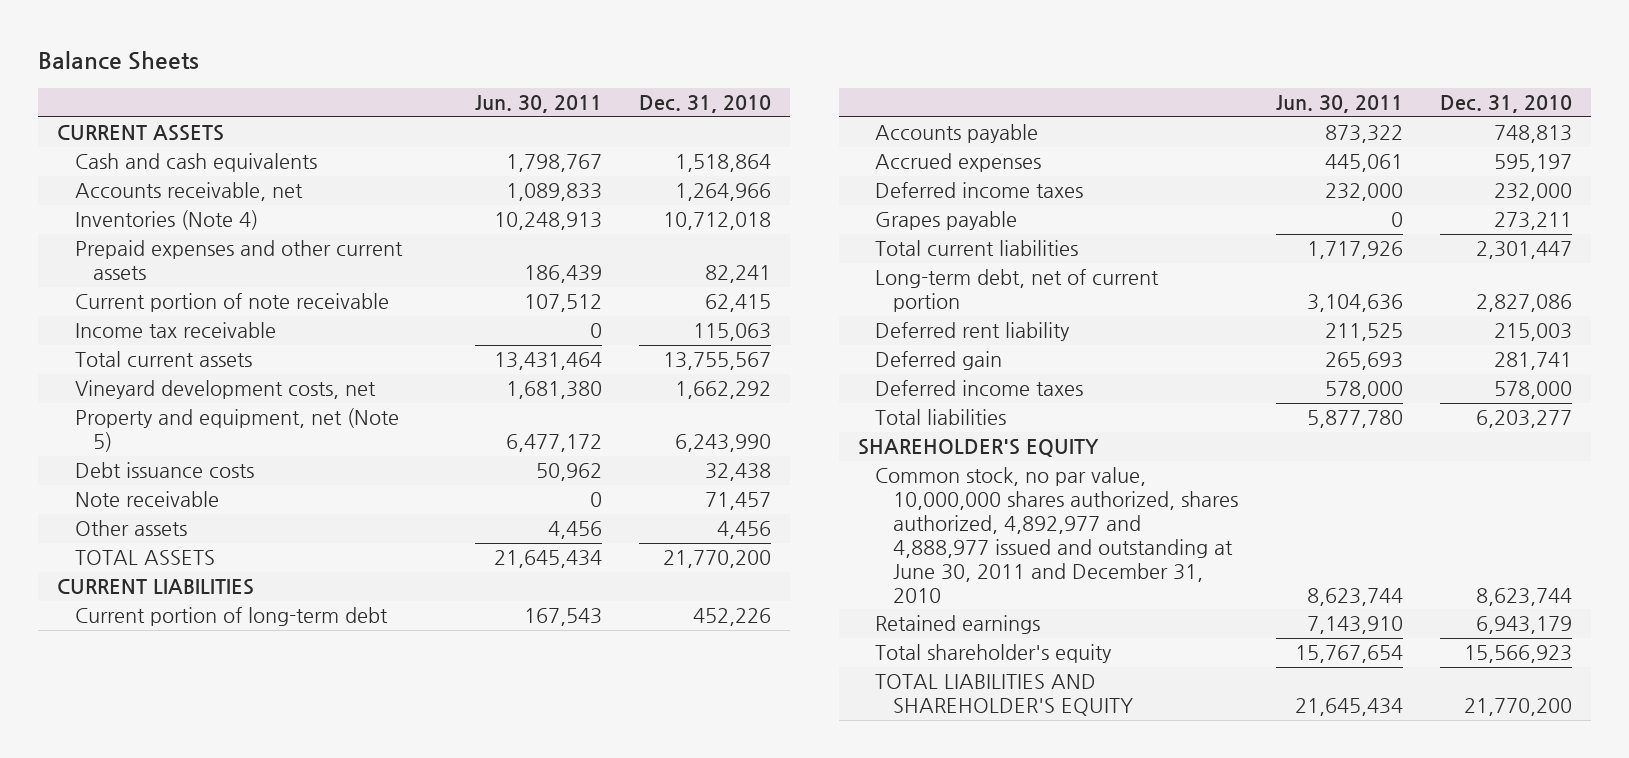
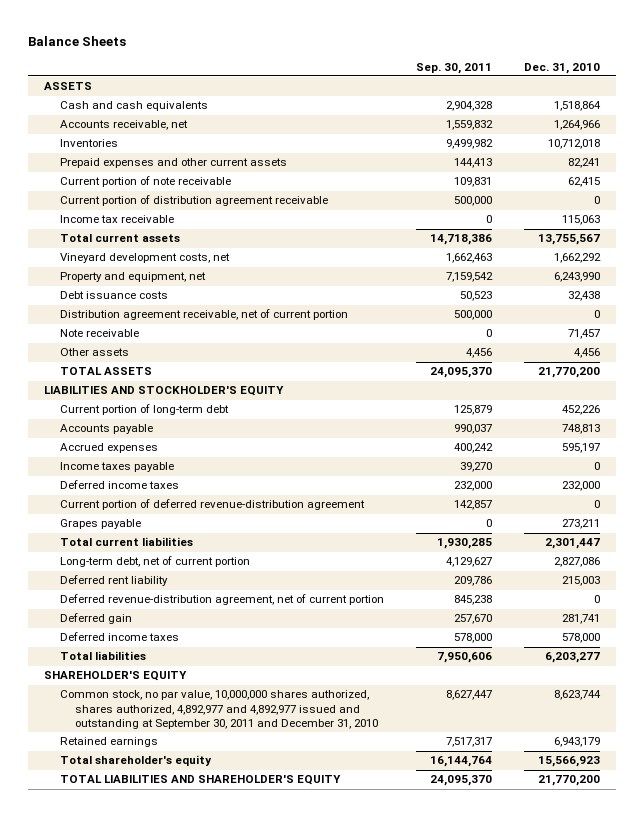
- | Jun. 30, 2011 | Dec. 31, 2010
+ | Sep. 30, 2011 | Dec. 31, 2010
- CURRENT ASSETS
+ ASSETS
- Inventories (Note 4) | 10,248,913 | 10,712,018
+ Inventories | 9,499,982 | 10,712,018
+ Current portion of distribution agreement receivable | 500,000 | 0
- Property and equipment, net (Note 5) | 6,477,172 | 6,243,990
+ Property and equipment, net | 7,159,542 | 6,243,990
+ Distribution agreement receivable, net of current portion | 500,000 | 0
- CURRENT LIABILITIES
+ LIABILITIES AND STOCKHOLDER'S EQUITY
+ Income taxes payable | 39,270 | 0
+ Current portion of deferred revenue-distribution agreement | 142,857 | 0
+ Deferred revenue-distribution agreement, net of current portion | 845,238 | 0
- Common stock, no par value, 10,000,000 shares authorized, shares authorized, 4,892,977 and 4,888,977 issued and outstanding at June 30, 2011 and December 31, 2010 | 8,623,744 | 8,623,744
+ Common stock, no par value, 10,000,000 shares authorized, shares authorized, 4,892,977 and 4,892,977 issued and outstanding at September 30, 2011 and December 31, 2010 | 8,627,447 | 8,623,744

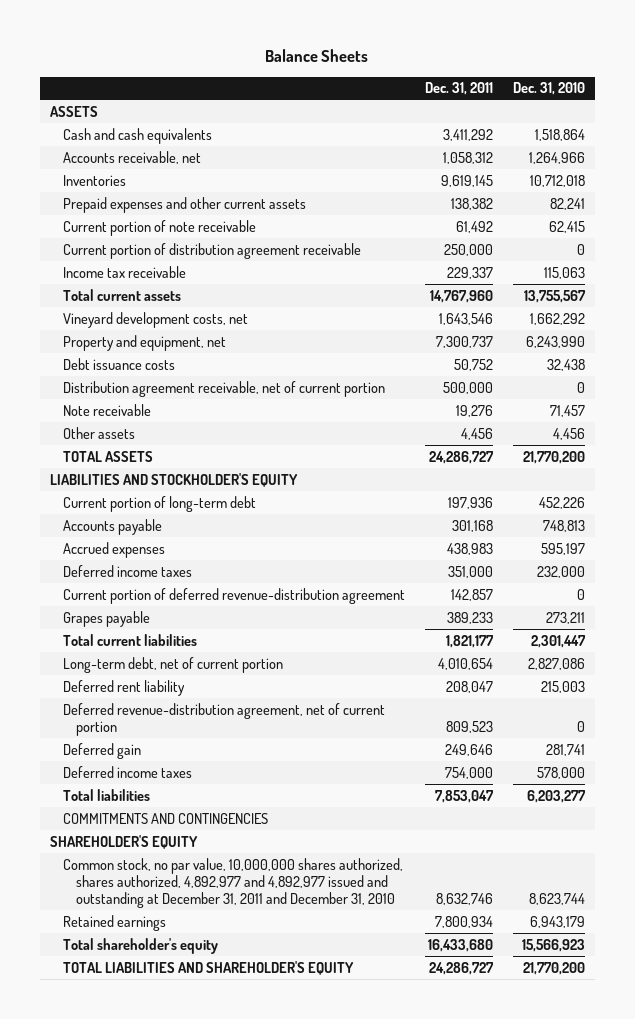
- | Sep. 30, 2011 | Dec. 31, 2010
+ | Dec. 31, 2011 | Dec. 31, 2010
- Income taxes payable | 39,270 | 0
+ COMMITMENTS AND CONTINGENCIES
- Common stock, no par value, 10,000,000 shares authorized, shares authorized, 4,892,977 and 4,892,977 issued and outstanding at September 30, 2011 and December 31, 2010 | 8,627,447 | 8,623,744
+ Common stock, no par value, 10,000,000 shares authorized, shares authorized, 4,892,977 and 4,892,977 issued and outstanding at December 31, 2011 and December 31, 2010 | 8,632,746 | 8,623,744

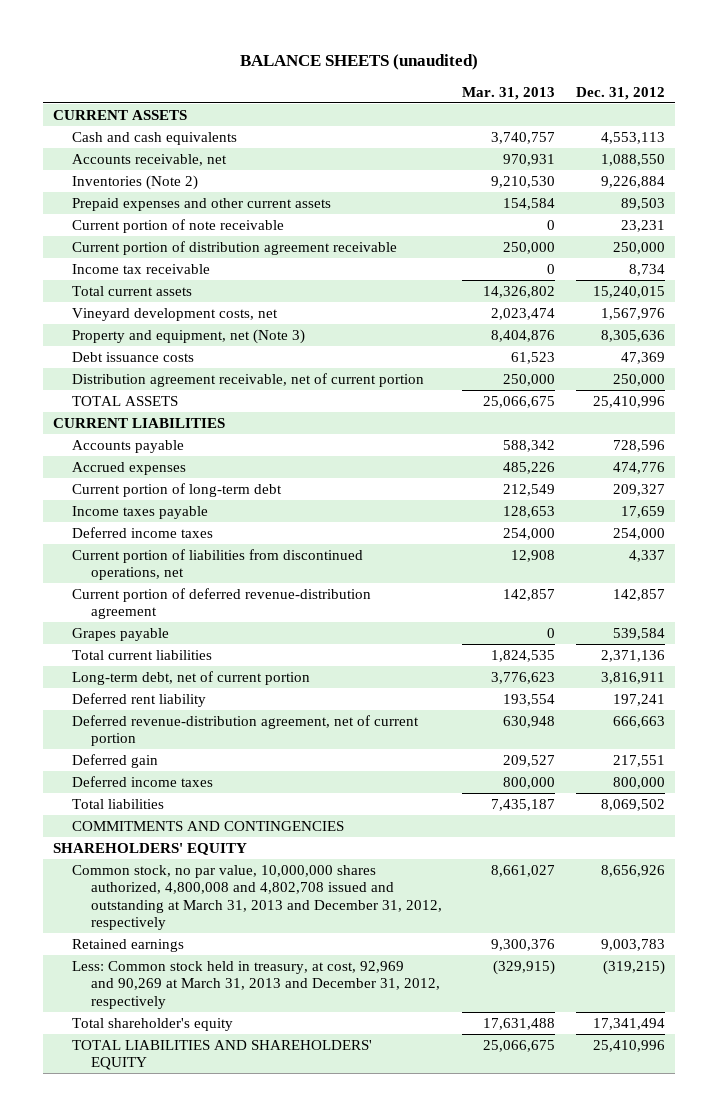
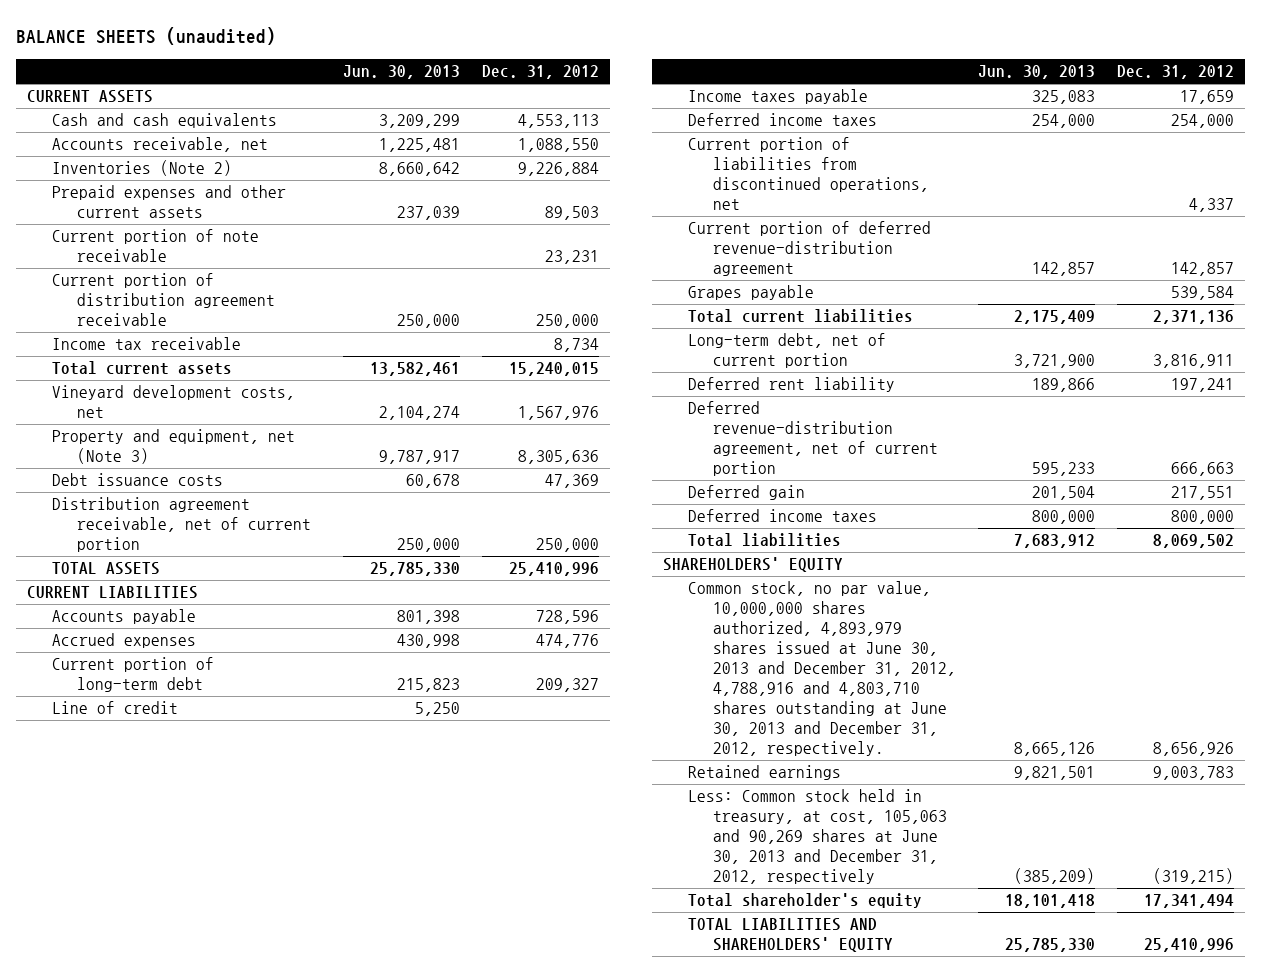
- | Mar. 31, 2013 | Dec. 31, 2012
+ | Jun. 30, 2013 | Dec. 31, 2012
+ Line of credit | 5,250 |
- COMMITMENTS AND CONTINGENCIES
- Common stock, no par value, 10,000,000 shares authorized, 4,800,008 and 4,802,708 issued and outstanding at March 31, 2013 and December 31, 2012, respectively | 8,661,027 | 8,656,926
+ Common stock, no par value, 10,000,000 shares authorized, 4,893,979 shares issued at June 30, 2013 and December 31, 2012, 4,788,916 and 4,803,710 shares outstanding at June 30, 2013 and December 31, 2012, respectively. | 8,665,126 | 8,656,926
- Less: Common stock held in treasury, at cost, 92,969 and 90,269 at March 31, 2013 and December 31, 2012, respectively | (329,915) | (319,215)
+ Less: Common stock held in treasury, at cost, 105,063 and 90,269 shares at June 30, 2013 and December 31, 2012, respectively | (385,209) | (319,215)

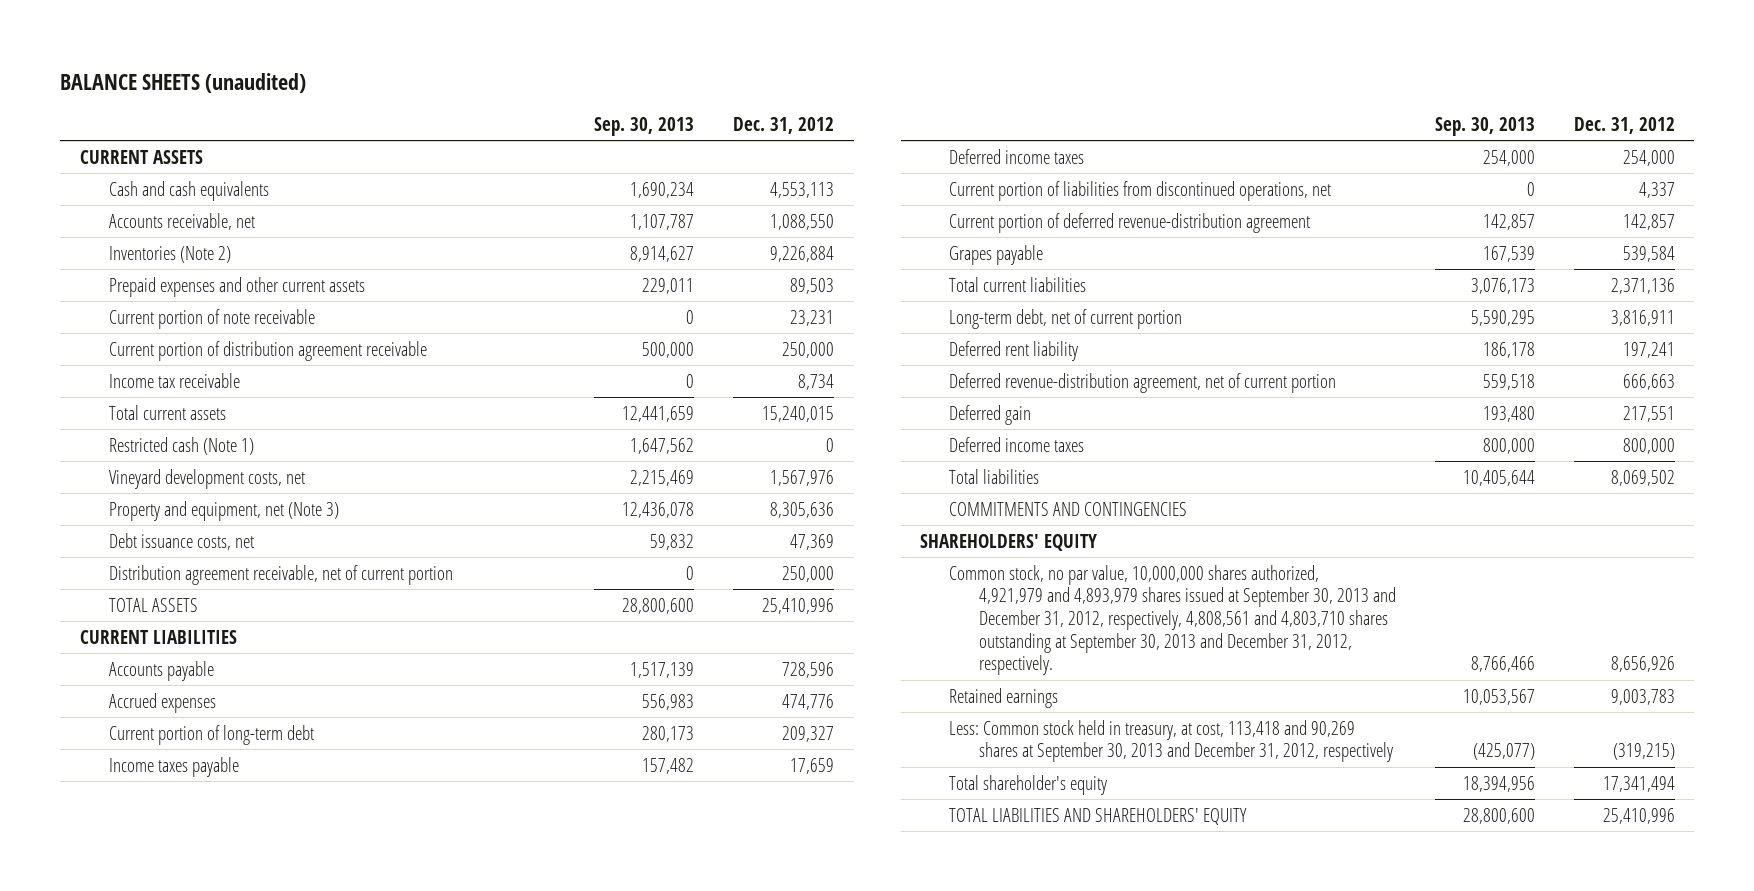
- | Jun. 30, 2013 | Dec. 31, 2012
+ | Sep. 30, 2013 | Dec. 31, 2012
+ Restricted cash (Note 1) | 1,647,562 | 0
- Debt issuance costs | 60,678 | 47,369
+ Debt issuance costs, net | 59,832 | 47,369
- Line of credit | 5,250 |
+ COMMITMENTS AND CONTINGENCIES
- Common stock, no par value, 10,000,000 shares authorized, 4,893,979 shares issued at June 30, 2013 and December 31, 2012, 4,788,916 and 4,803,710 shares outstanding at June 30, 2013 and December 31, 2012, respectively. | 8,665,126 | 8,656,926
+ Common stock, no par value, 10,000,000 shares authorized, 4,921,979 and 4,893,979 shares issued at September 30, 2013 and December 31, 2012, respectively, 4,808,561 and 4,803,710 shares outstanding at September 30, 2013 and December 31, 2012, respectively. | 8,766,466 | 8,656,926
- Less: Common stock held in treasury, at cost, 105,063 and 90,269 shares at June 30, 2013 and December 31, 2012, respectively | (385,209) | (319,215)
+ Less: Common stock held in treasury, at cost, 113,418 and 90,269 shares at September 30, 2013 and December 31, 2012, respectively | (425,077) | (319,215)

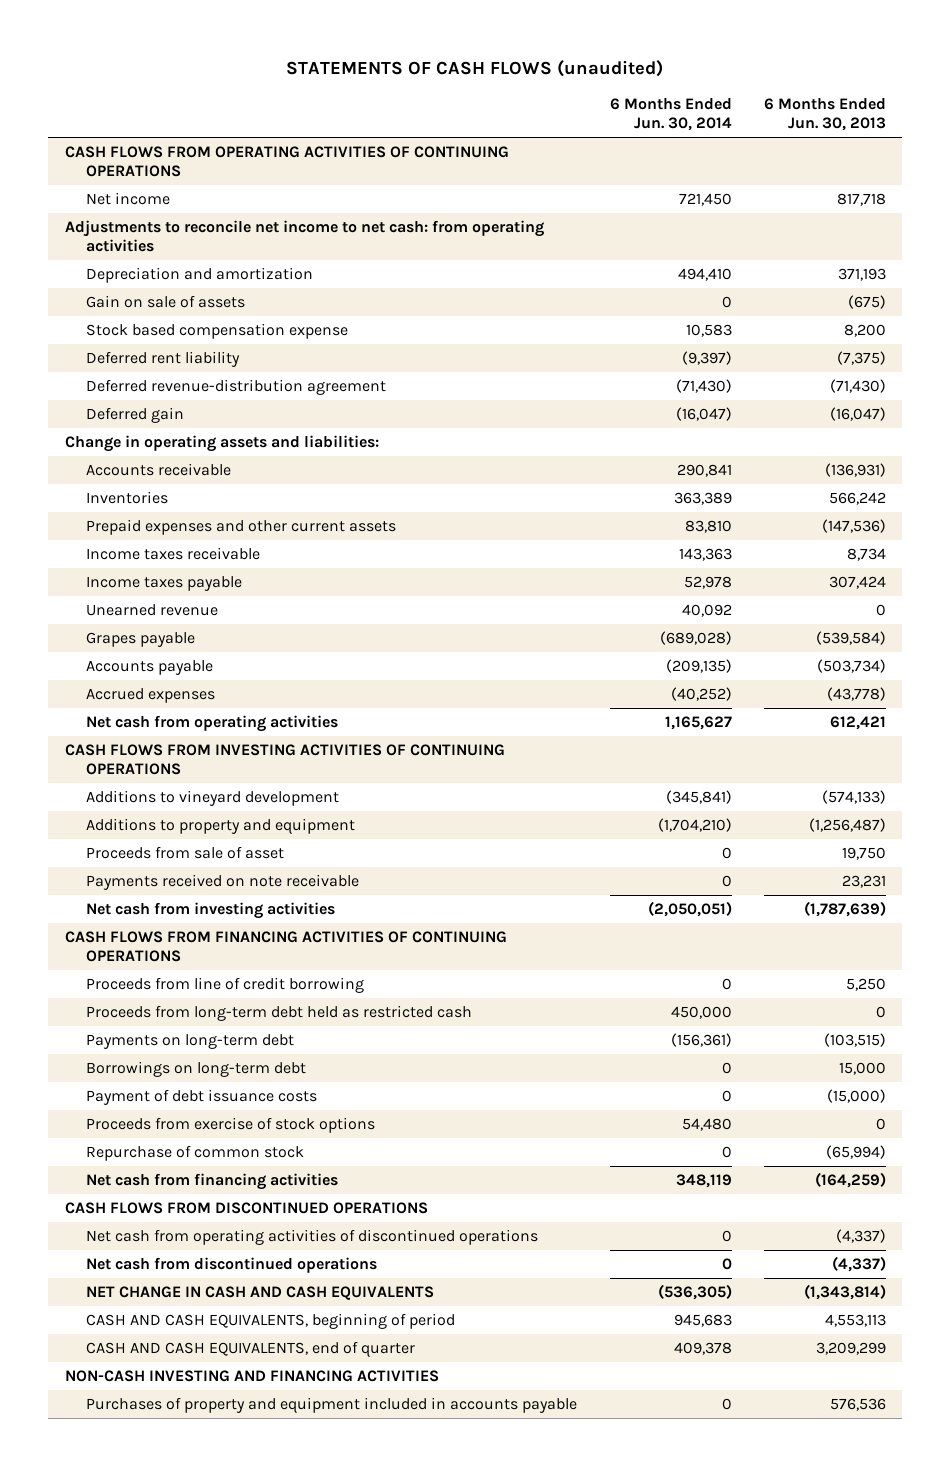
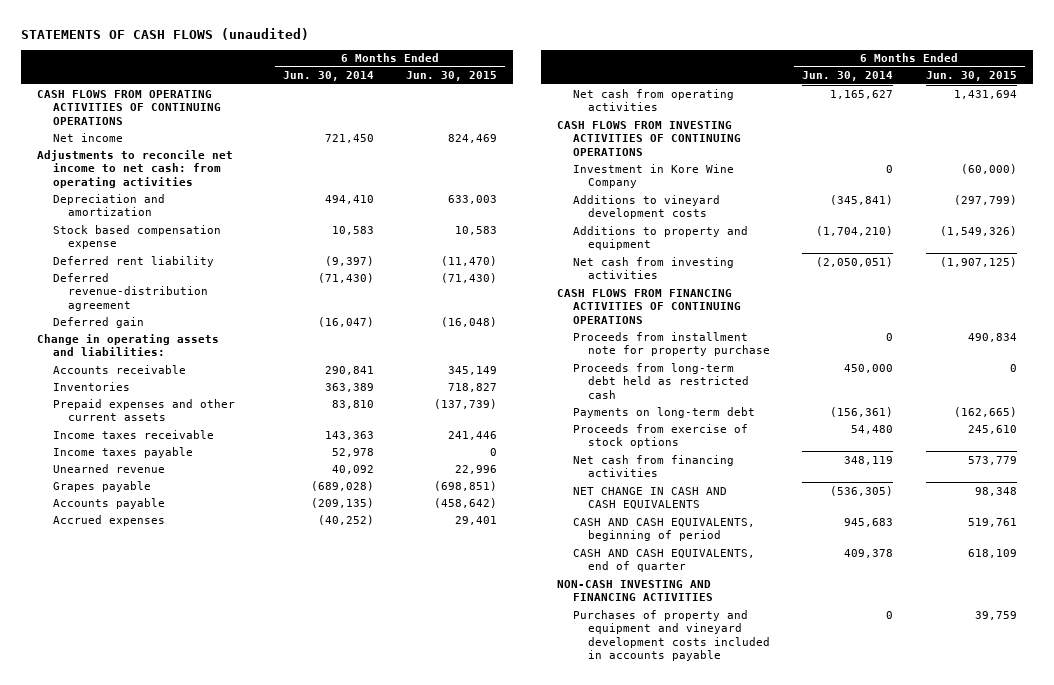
- | 6 Months Ended Jun. 30, 2014 | 6 Months Ended Jun. 30, 2013
+ | 6 Months Ended Jun. 30, 2014 | 6 Months Ended Jun. 30, 2015
- Gain on sale of assets | 0 | (675)
- Additions to vineyard development | (345,841) | (574,133)
+ Investment in Kore Wine Company | 0 | (60,000)
+ Additions to vineyard development costs | (345,841) | (297,799)
- Proceeds from sale of asset | 0 | 19,750
- Payments received on note receivable | 0 | 23,231
- Proceeds from line of credit borrowing | 0 | 5,250
+ Proceeds from installment note for property purchase | 0 | 490,834
- Borrowings on long-term debt | 0 | 15,000
- Payment of debt issuance costs | 0 | (15,000)
- Repurchase of common stock | 0 | (65,994)
- CASH FLOWS FROM DISCONTINUED OPERATIONS
- Net cash from operating activities of discontinued operations | 0 | (4,337)
- Net cash from discontinued operations | 0 | (4,337)
- Purchases of property and equipment included in accounts payable | 0 | 576,536
+ Purchases of property and equipment and vineyard development costs included in accounts payable | 0 | 39,759

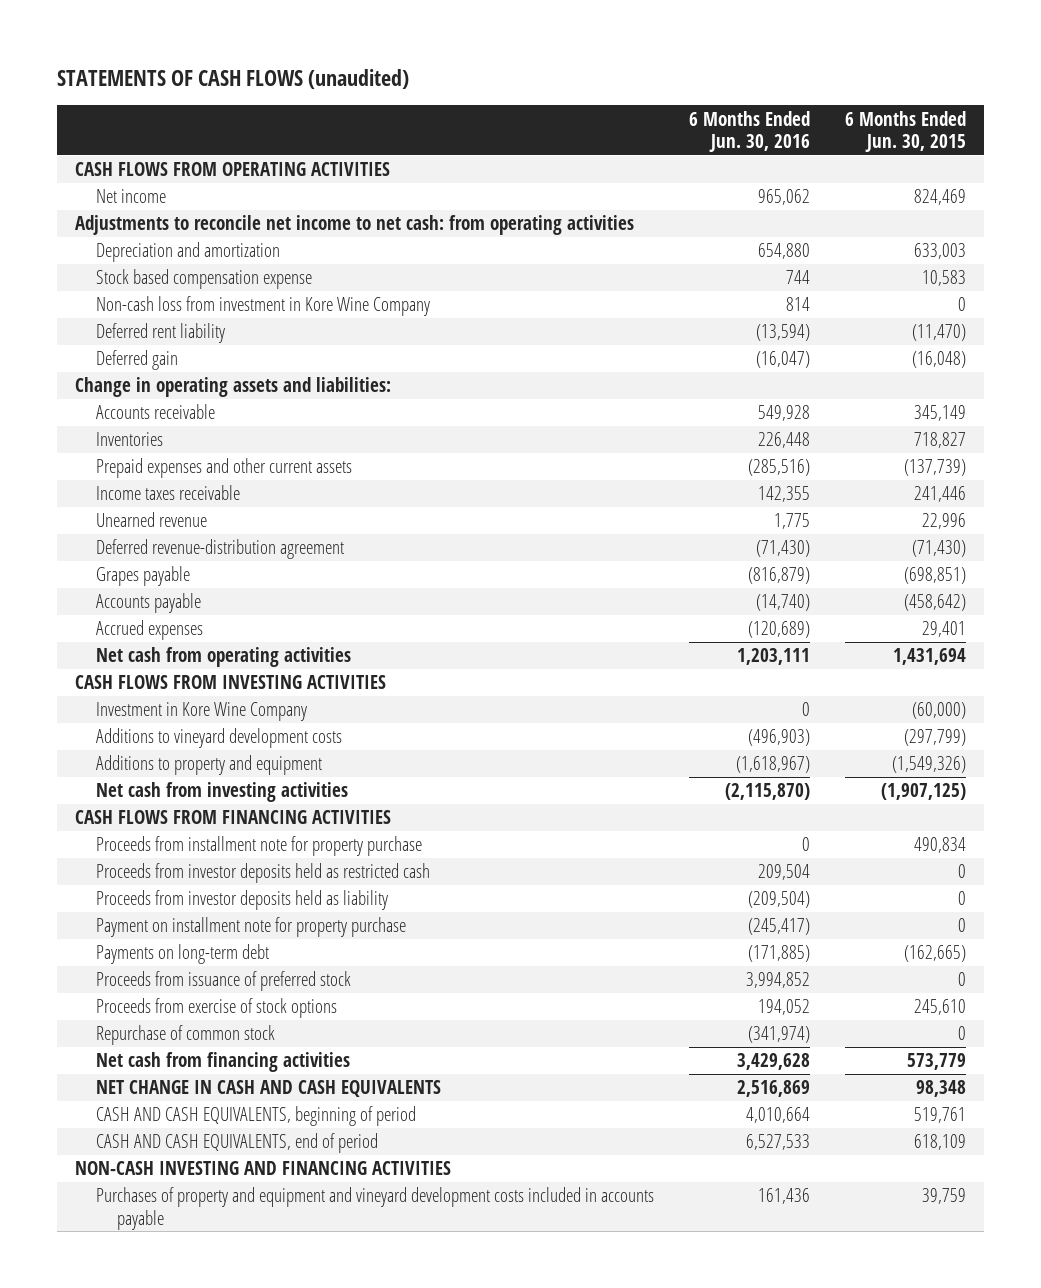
- | 6 Months Ended Jun. 30, 2014 | 6 Months Ended Jun. 30, 2015
+ | 6 Months Ended Jun. 30, 2016 | 6 Months Ended Jun. 30, 2015
- CASH FLOWS FROM OPERATING ACTIVITIES OF CONTINUING OPERATIONS
+ CASH FLOWS FROM OPERATING ACTIVITIES
+ Non-cash loss from investment in Kore Wine Company | 814 | 0
- Income taxes payable | 52,978 | 0
moved down: Deferred revenue-distribution agreement | (71,430) | (71,430)
- CASH FLOWS FROM INVESTING ACTIVITIES OF CONTINUING OPERATIONS
+ CASH FLOWS FROM INVESTING ACTIVITIES
- CASH FLOWS FROM FINANCING ACTIVITIES OF CONTINUING OPERATIONS
+ CASH FLOWS FROM FINANCING ACTIVITIES
- Proceeds from long-term debt held as restricted cash | 450,000 | 0
+ Proceeds from investor deposits held as restricted cash | 209,504 | 0
+ Proceeds from investor deposits held as liability | (209,504) | 0
+ Payment on installment note for property purchase | (245,417) | 0
+ Proceeds from issuance of preferred stock | 3,994,852 | 0
+ Repurchase of common stock | (341,974) | 0
- CASH AND CASH EQUIVALENTS, end of quarter | 409,378 | 618,109
+ CASH AND CASH EQUIVALENTS, end of period | 6,527,533 | 618,109

